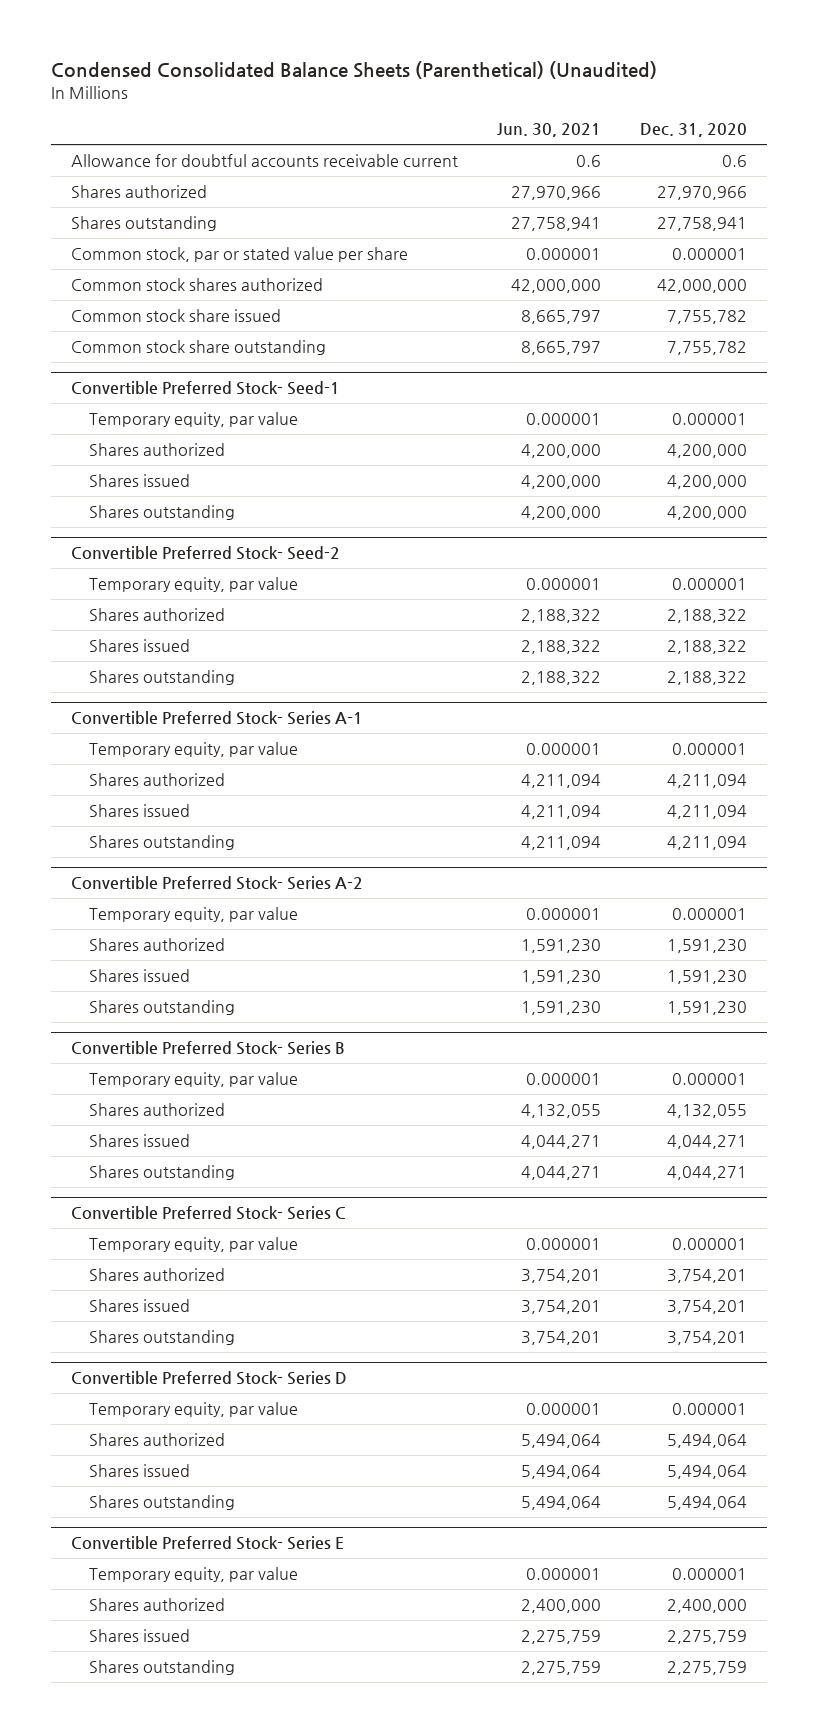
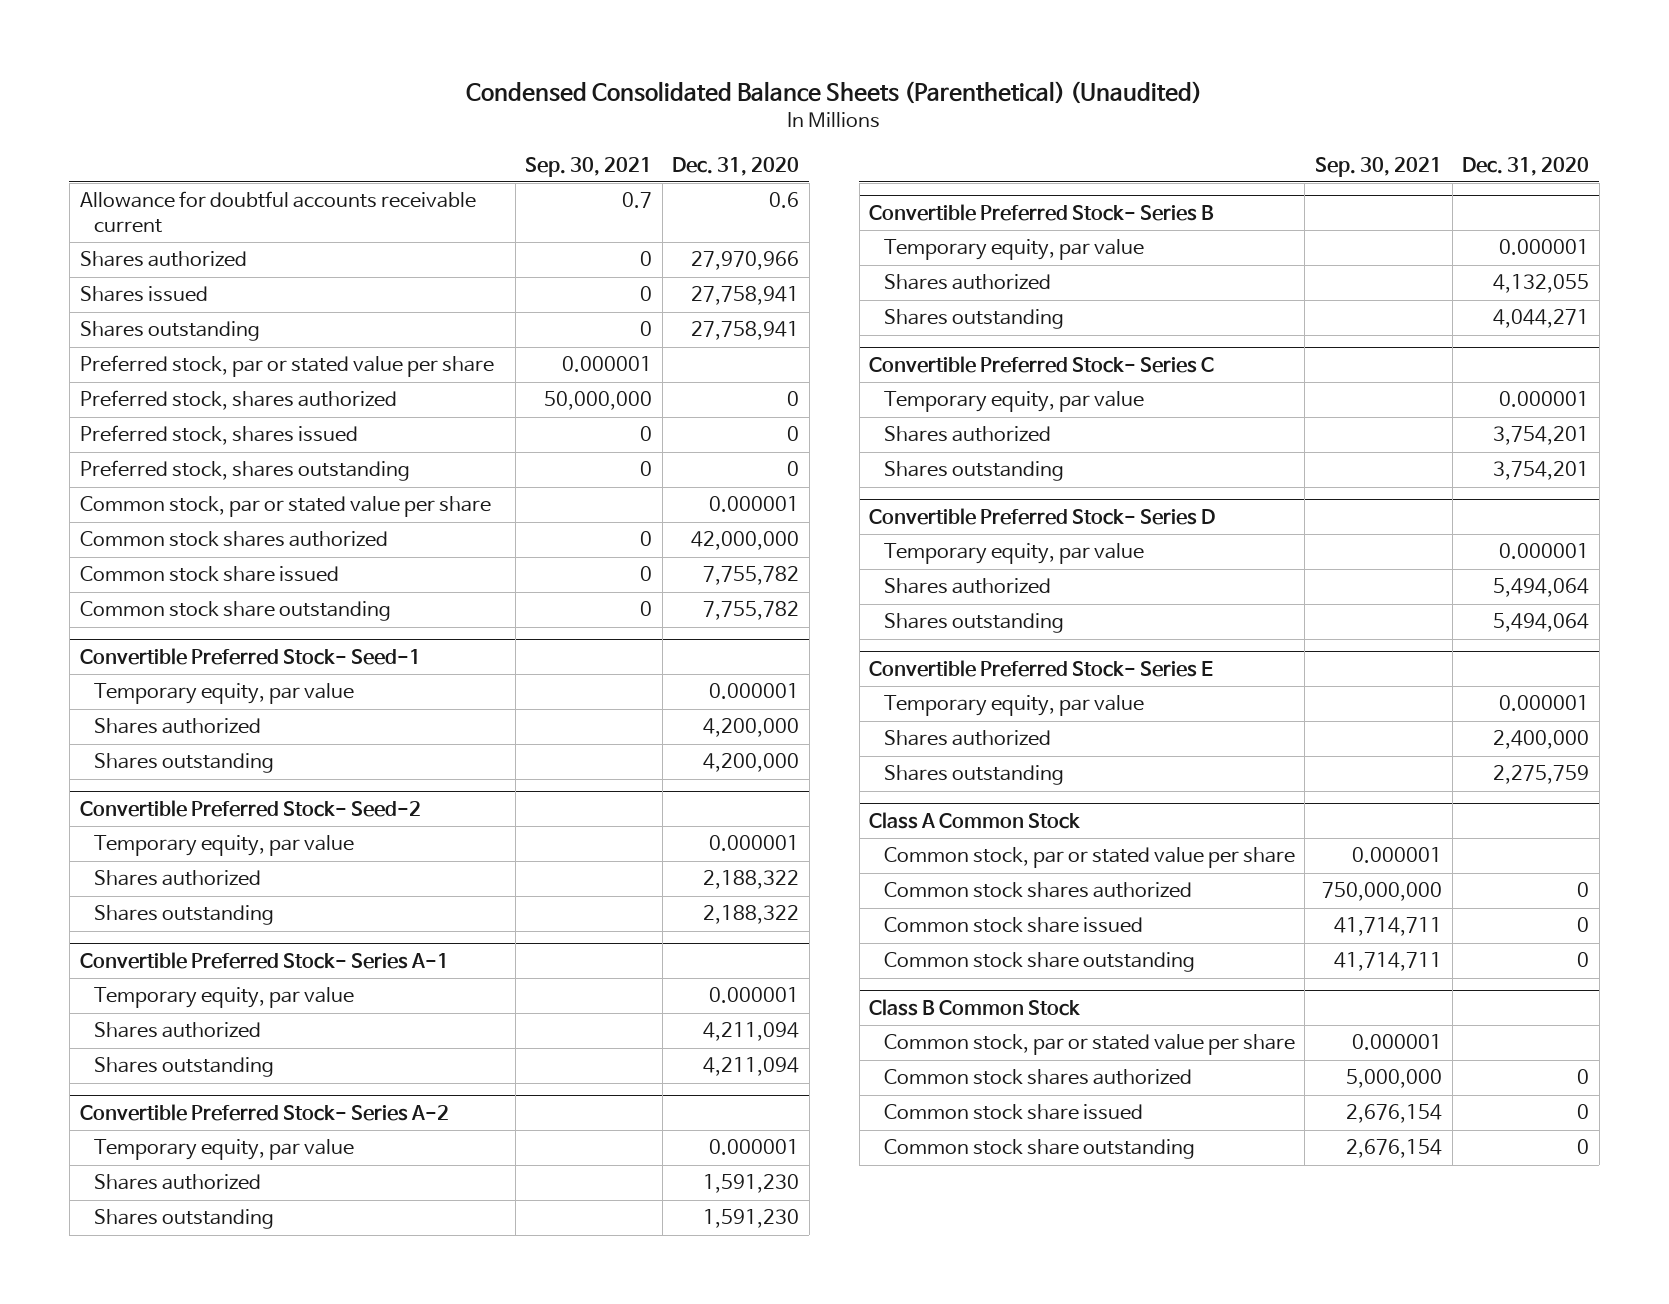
- | Jun. 30, 2021 | Dec. 31, 2020
+ | Sep. 30, 2021 | Dec. 31, 2020
+ Shares issued | 0 | 27,758,941
+ Preferred stock, par or stated value per share | 0.000001 |
+ Preferred stock, shares authorized | 50,000,000 | 0
+ Preferred stock, shares issued | 0 | 0
+ Preferred stock, shares outstanding | 0 | 0
@ Convertible Preferred Stock- Seed-1
- Shares issued | 4,200,000 | 4,200,000
@ Convertible Preferred Stock- Seed-2
- Shares issued | 2,188,322 | 2,188,322
@ Convertible Preferred Stock- Series A-1
- Shares issued | 4,211,094 | 4,211,094
@ Convertible Preferred Stock- Series A-2
- Shares issued | 1,591,230 | 1,591,230
@ Convertible Preferred Stock- Series B
- Shares issued | 4,044,271 | 4,044,271
@ Convertible Preferred Stock- Series C
- Shares issued | 3,754,201 | 3,754,201
@ Convertible Preferred Stock- Series D
- Shares issued | 5,494,064 | 5,494,064
@ Convertible Preferred Stock- Series E
- Shares issued | 2,275,759 | 2,275,759
+ Class A Common Stock
+ Common stock, par or stated value per share | 0.000001 |
+ Common stock shares authorized | 750,000,000 | 0
+ Common stock share issued | 41,714,711 | 0
+ Common stock share outstanding | 41,714,711 | 0
+ Class B Common Stock
+ Common stock, par or stated value per share | 0.000001 |
+ Common stock shares authorized | 5,000,000 | 0
+ Common stock share issued | 2,676,154 | 0
+ Common stock share outstanding | 2,676,154 | 0

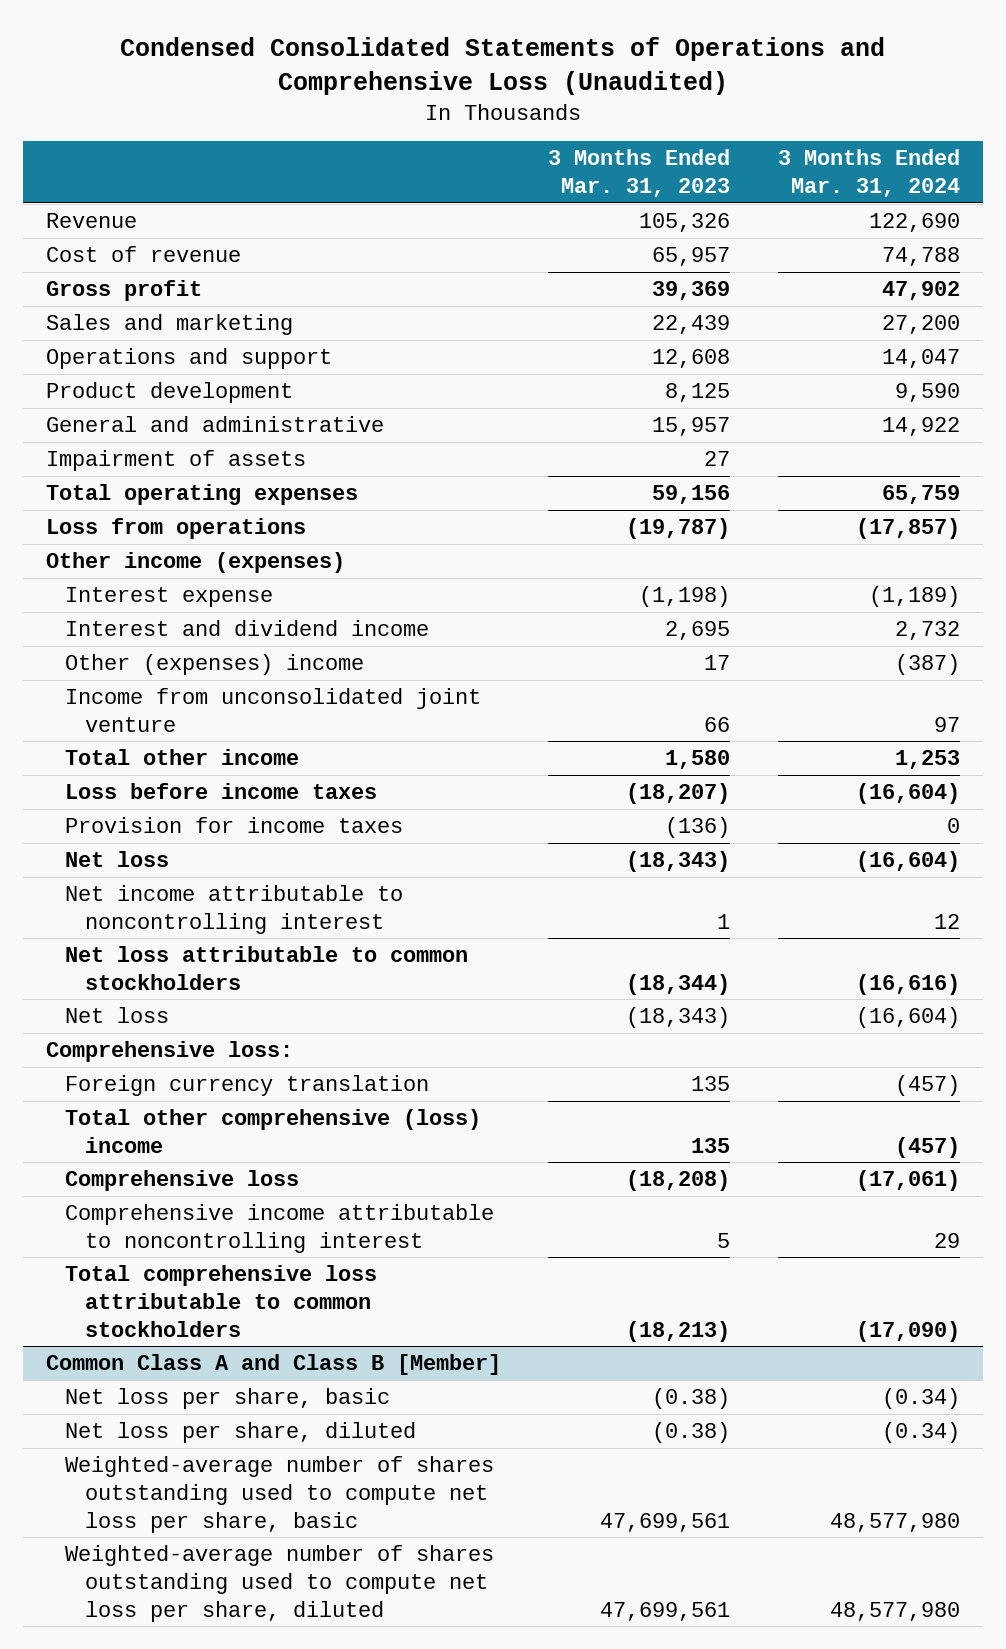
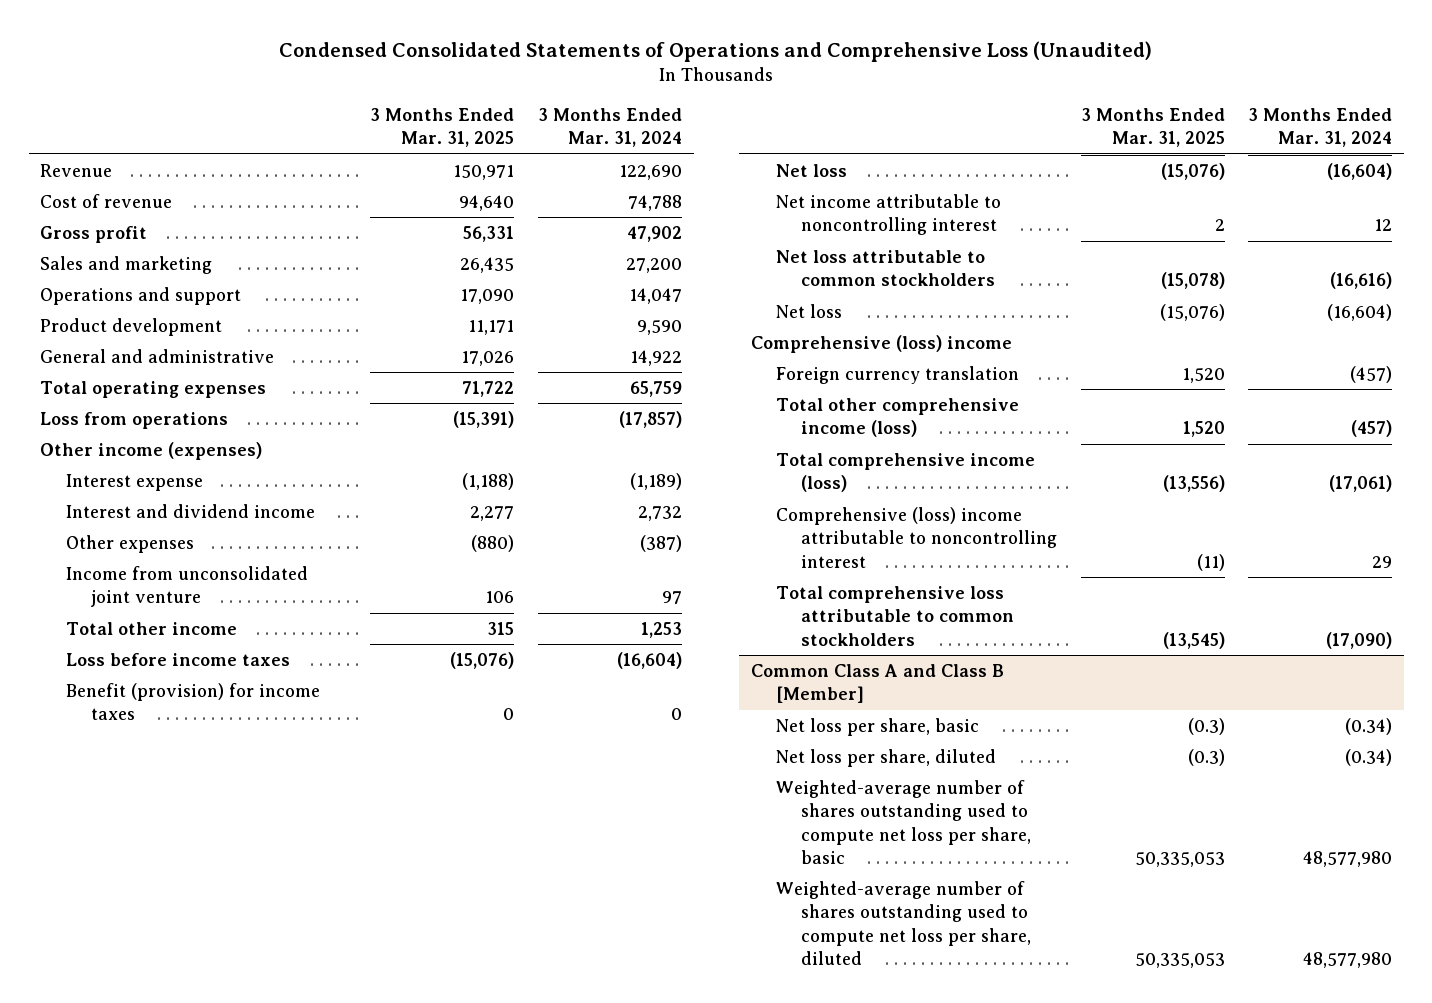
- | 3 Months Ended Mar. 31, 2023 | 3 Months Ended Mar. 31, 2024
+ | 3 Months Ended Mar. 31, 2025 | 3 Months Ended Mar. 31, 2024
- Impairment of assets | 27 |
- Other (expenses) income | 17 | (387)
+ Other expenses | (880) | (387)
- Provision for income taxes | (136) | 0
+ Benefit (provision) for income taxes | 0 | 0
- Comprehensive loss:
+ Comprehensive (loss) income
- Total other comprehensive (loss) income | 135 | (457)
- Comprehensive loss | (18,208) | (17,061)
- Comprehensive income attributable to noncontrolling interest | 5 | 29
+ Total other comprehensive income (loss) | 1,520 | (457)
+ Total comprehensive income (loss) | (13,556) | (17,061)
+ Comprehensive (loss) income attributable to noncontrolling interest | (11) | 29

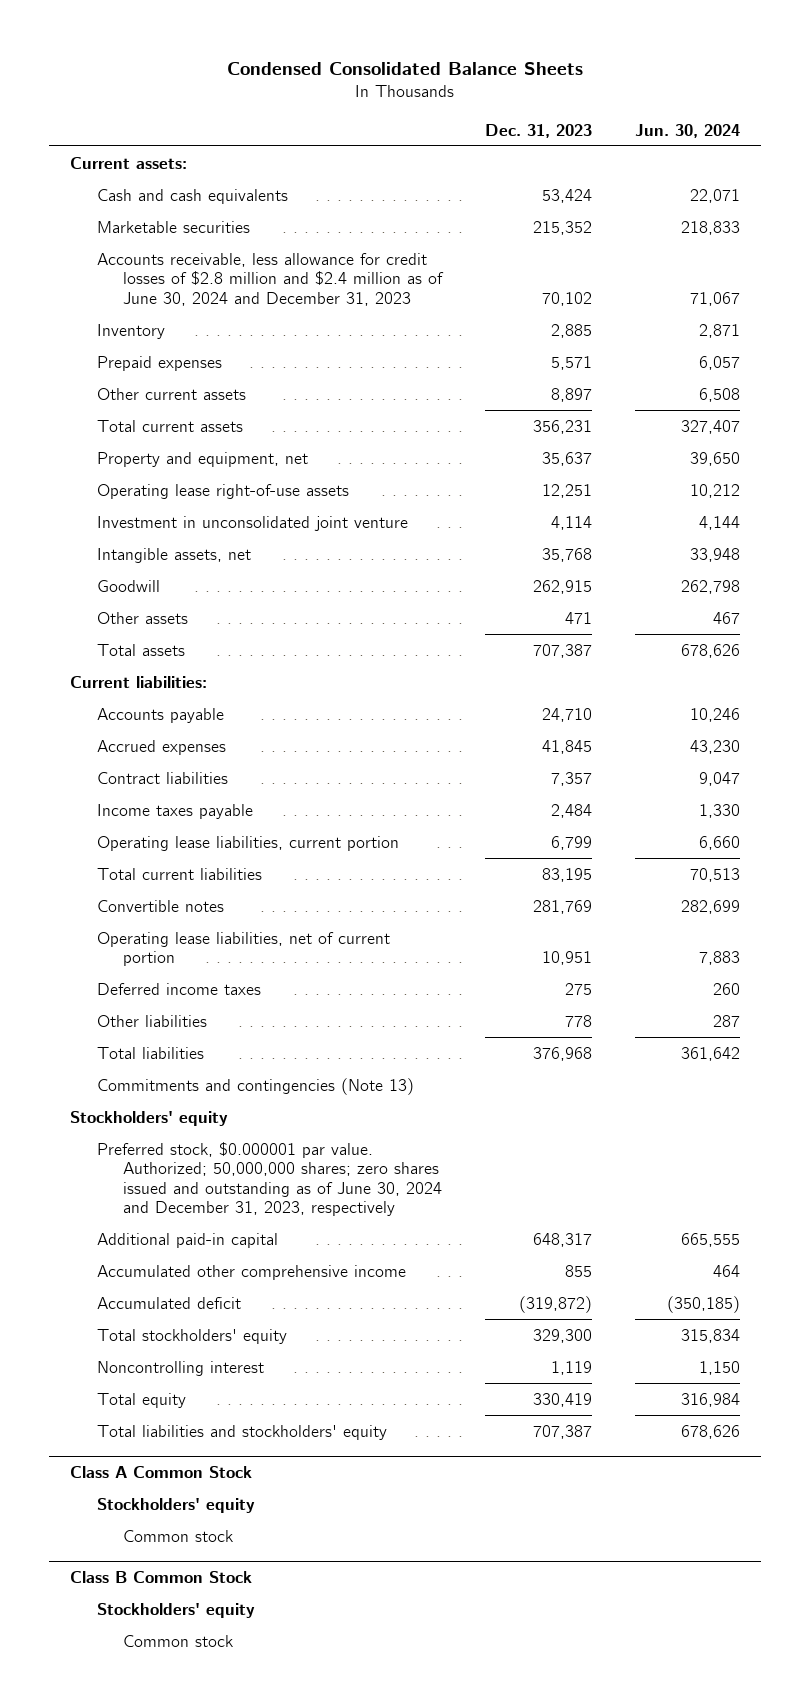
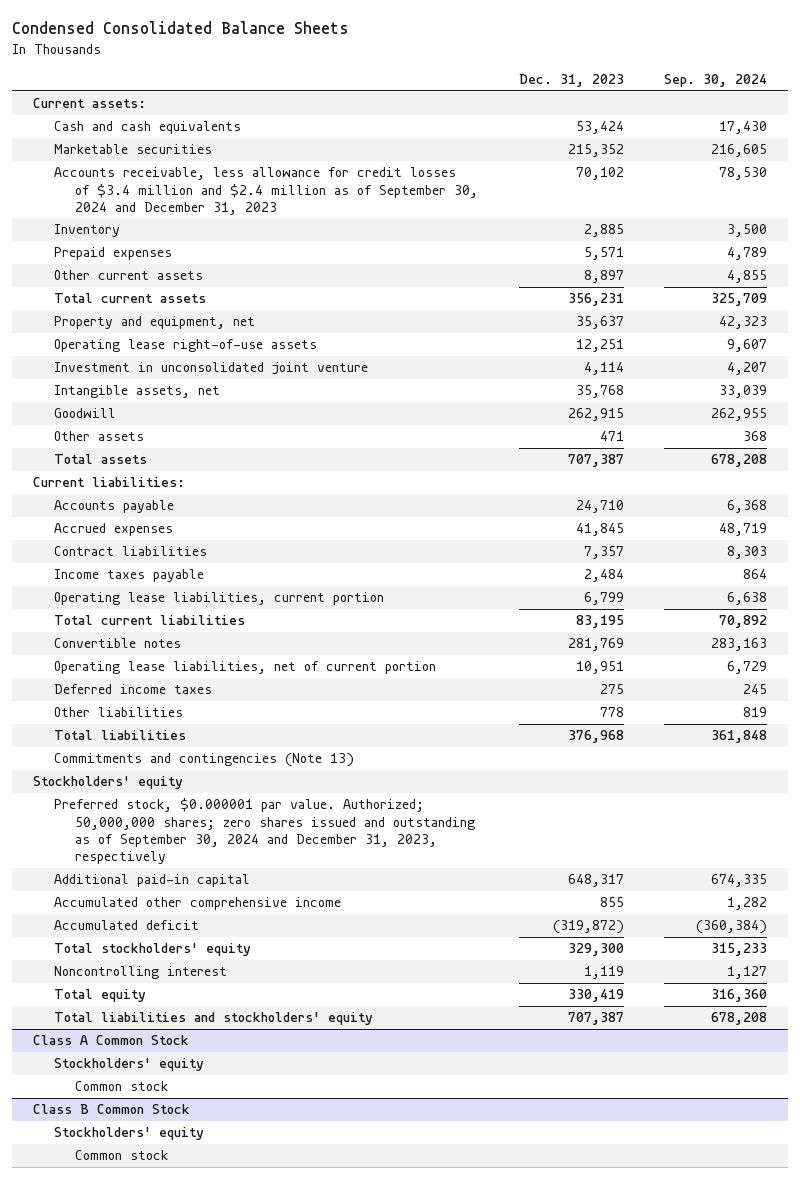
- | Dec. 31, 2023 | Jun. 30, 2024
+ | Dec. 31, 2023 | Sep. 30, 2024
- Accounts receivable, less allowance for credit losses of $2.8 million and $2.4 million as of June 30, 2024 and December 31, 2023 | 70,102 | 71,067
+ Accounts receivable, less allowance for credit losses of $3.4 million and $2.4 million as of September 30, 2024 and December 31, 2023 | 70,102 | 78,530
- Preferred stock, $0.000001 par value. Authorized; 50,000,000 shares; zero shares issued and outstanding as of June 30, 2024 and December 31, 2023, respectively
+ Preferred stock, $0.000001 par value. Authorized; 50,000,000 shares; zero shares issued and outstanding as of September 30, 2024 and December 31, 2023, respectively

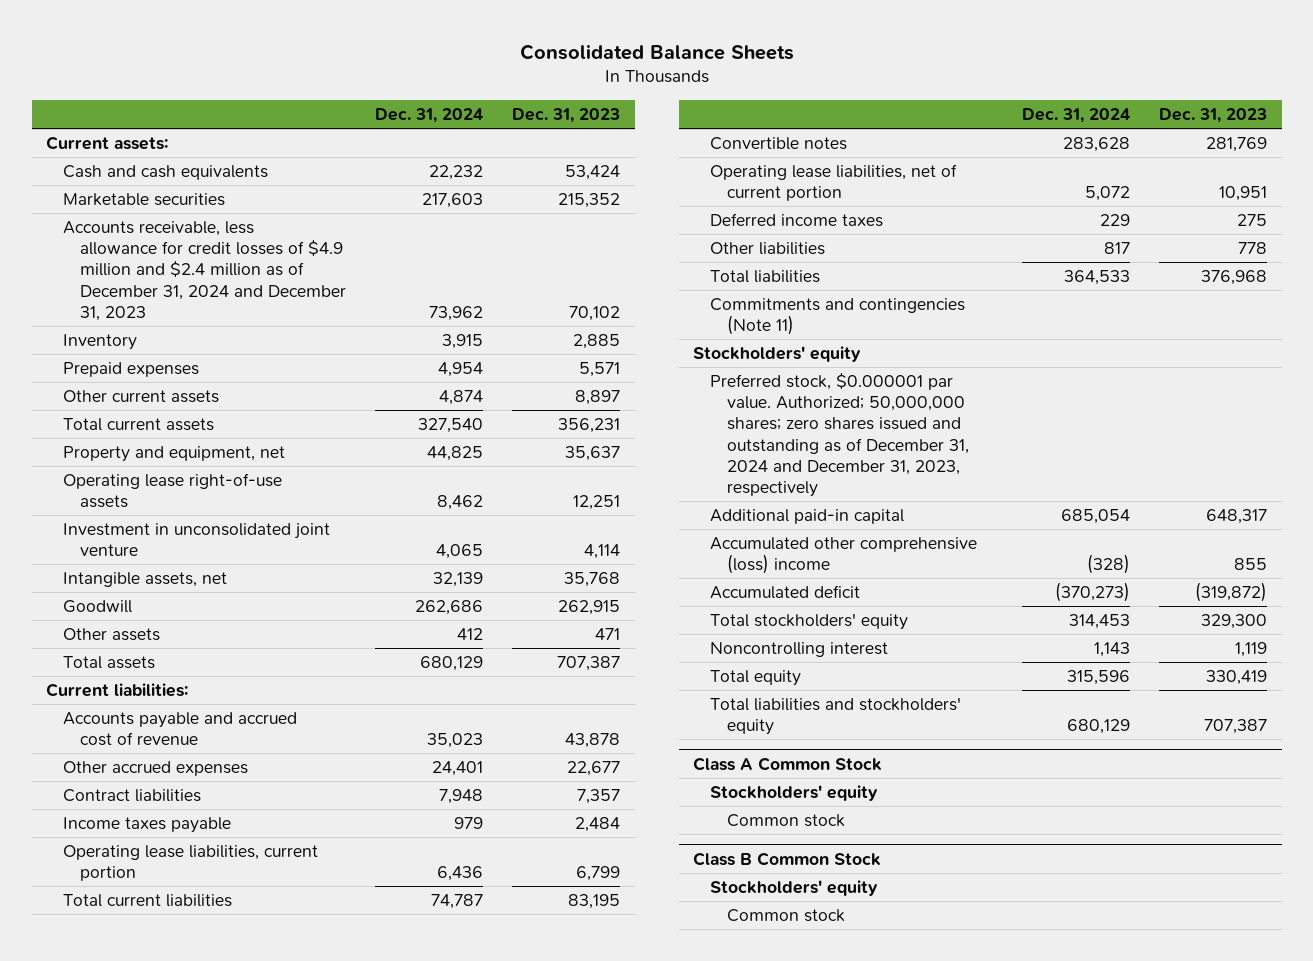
- Condensed Consolidated Balance Sheets
+ Consolidated Balance Sheets
- | Dec. 31, 2023 | Sep. 30, 2024
+ | Dec. 31, 2024 | Dec. 31, 2023
- Accounts receivable, less allowance for credit losses of $3.4 million and $2.4 million as of September 30, 2024 and December 31, 2023 | 70,102 | 78,530
+ Accounts receivable, less allowance for credit losses of $4.9 million and $2.4 million as of December 31, 2024 and December 31, 2023 | 73,962 | 70,102
- Accounts payable | 24,710 | 6,368
- Accrued expenses | 41,845 | 48,719
+ Accounts payable and accrued cost of revenue | 35,023 | 43,878
+ Other accrued expenses | 24,401 | 22,677
- Commitments and contingencies (Note 13)
+ Commitments and contingencies (Note 11)
- Preferred stock, $0.000001 par value. Authorized; 50,000,000 shares; zero shares issued and outstanding as of September 30, 2024 and December 31, 2023, respectively
+ Preferred stock, $0.000001 par value. Authorized; 50,000,000 shares; zero shares issued and outstanding as of December 31, 2024 and December 31, 2023, respectively
- Accumulated other comprehensive income | 855 | 1,282
+ Accumulated other comprehensive (loss) income | (328) | 855

